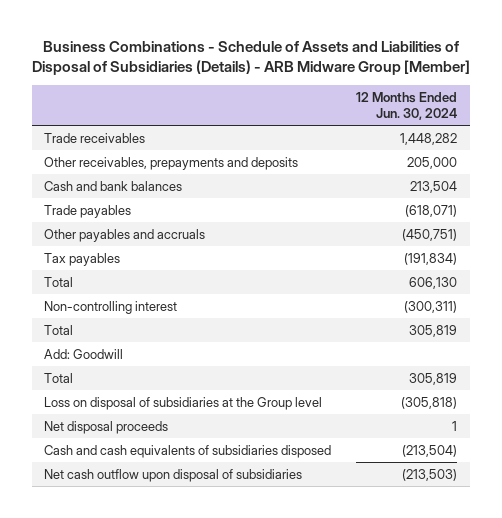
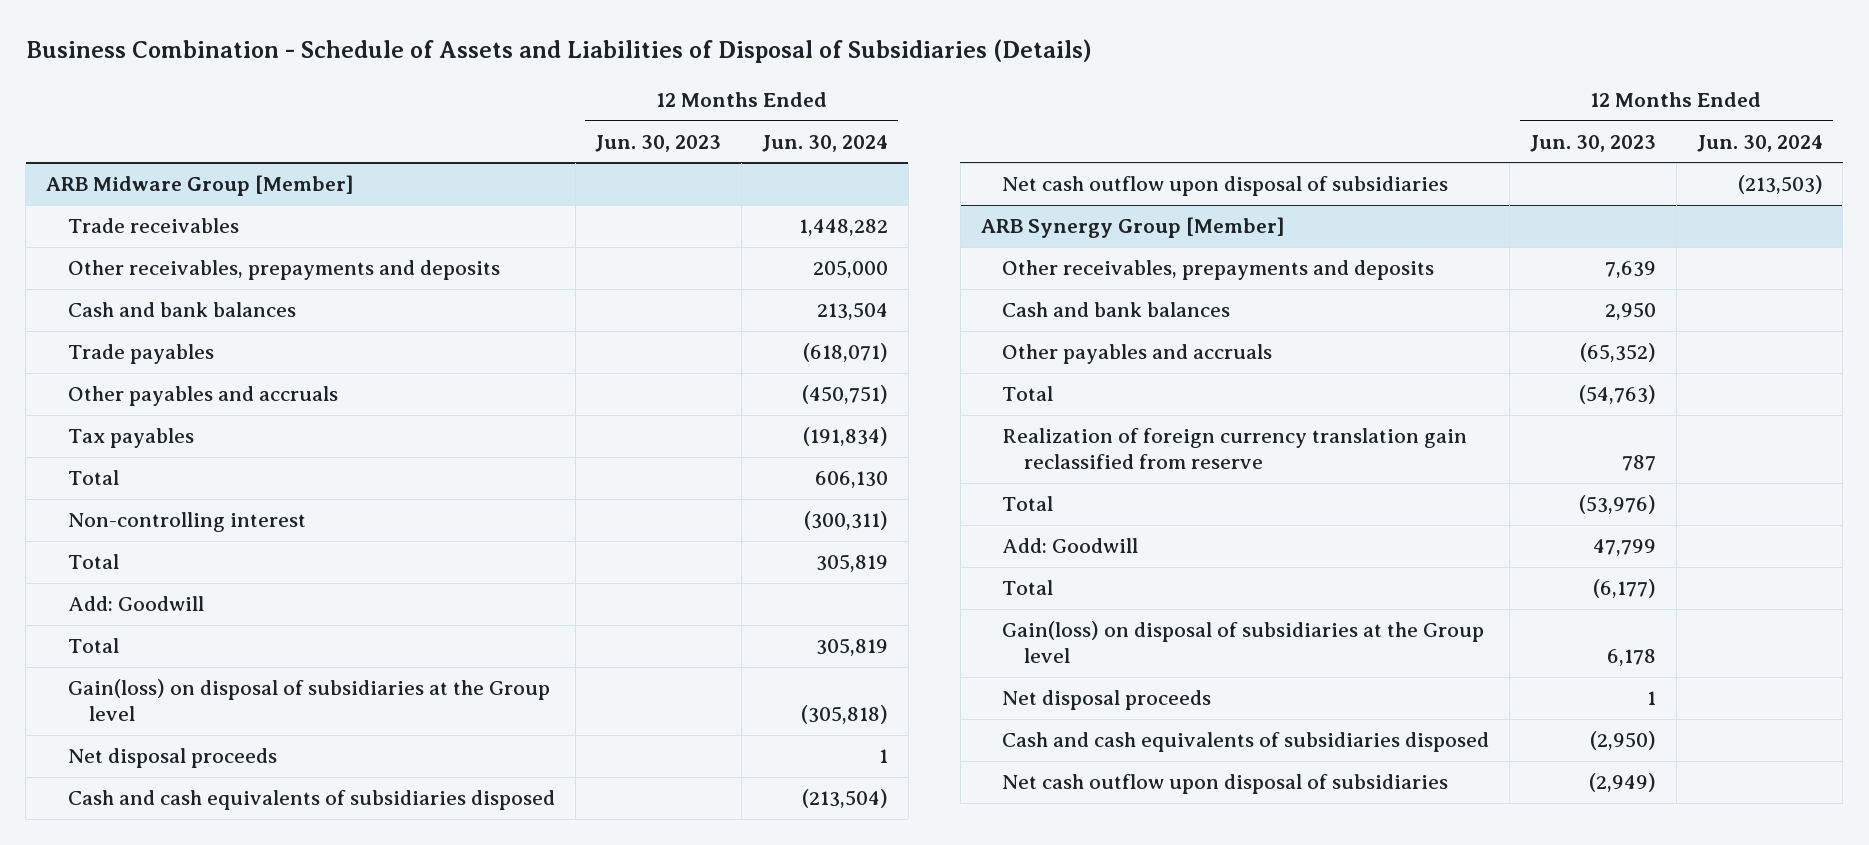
- Business Combinations - Schedule of Assets and Liabilities of Disposal of Subsidiaries (Details) - ARB Midware Group [Member]
+ Business Combination - Schedule of Assets and Liabilities of Disposal of Subsidiaries (Details)
- | 12 Months Ended Jun. 30, 2024
+ | 12 Months Ended Jun. 30, 2023 | 12 Months Ended Jun. 30, 2024
+ ARB Midware Group [Member]
- Loss on disposal of subsidiaries at the Group level | (305,818)
+ Gain(loss) on disposal of subsidiaries at the Group level | | (305,818)
+ ARB Synergy Group [Member]
+ Other receivables, prepayments and deposits | 7,639 |
+ Cash and bank balances | 2,950 |
+ Other payables and accruals | (65,352) |
+ Total | (54,763) |
+ Realization of foreign currency translation gain reclassified from reserve | 787 |
+ Total | (53,976) |
+ Add: Goodwill | 47,799 |
+ Total | (6,177) |
+ Gain(loss) on disposal of subsidiaries at the Group level | 6,178 |
+ Net disposal proceeds | 1 |
+ Cash and cash equivalents of subsidiaries disposed | (2,950) |
+ Net cash outflow upon disposal of subsidiaries | (2,949) |

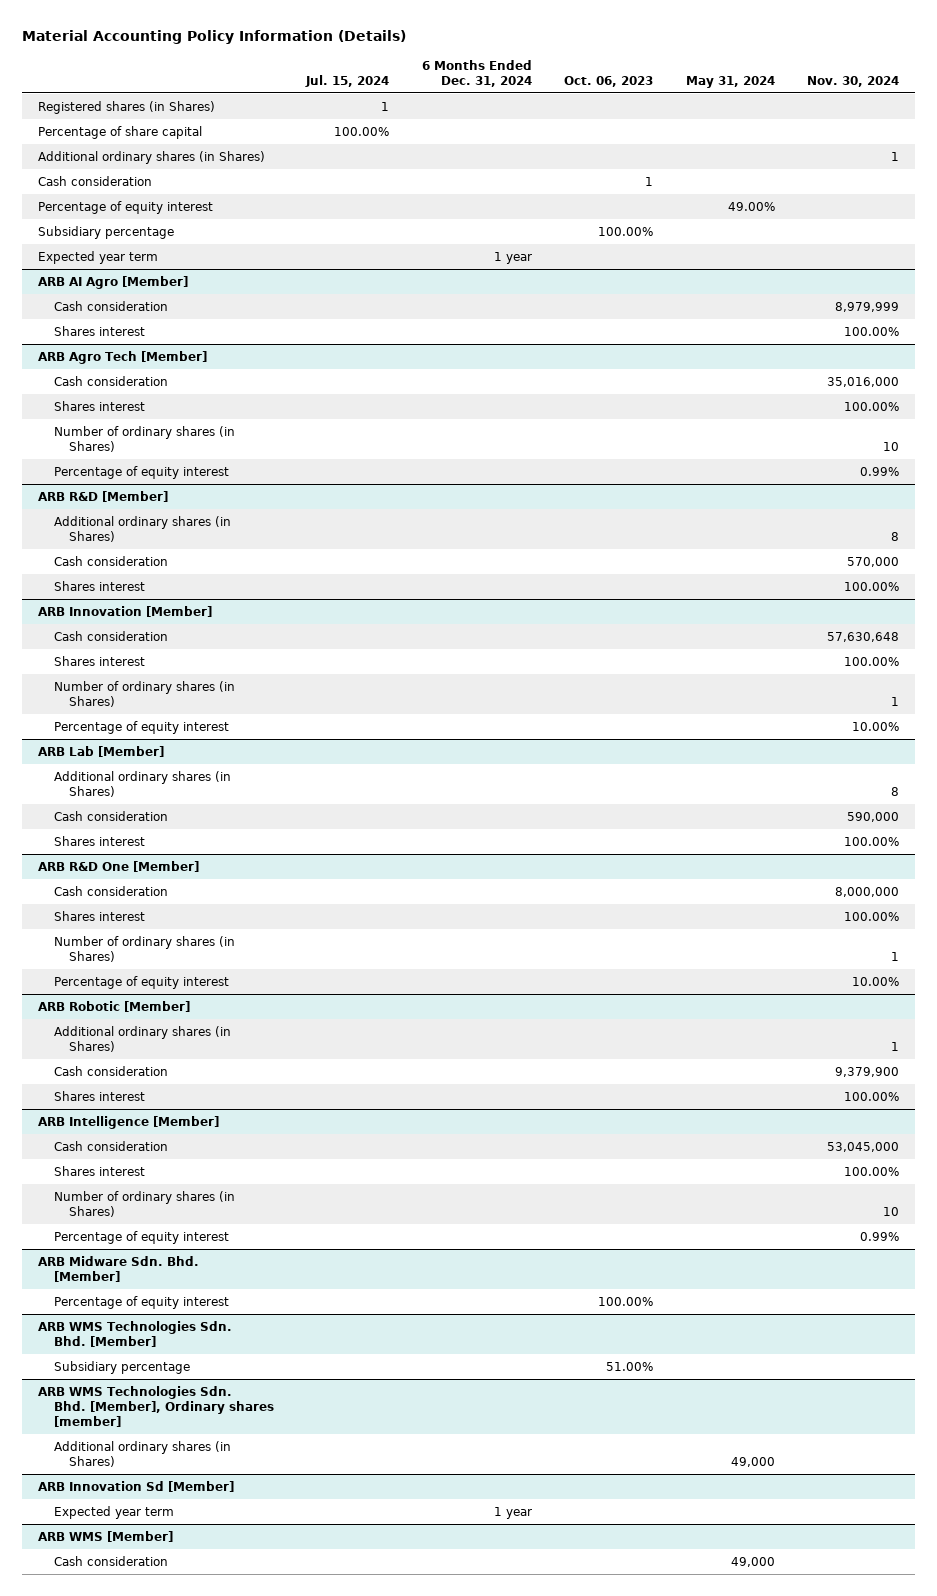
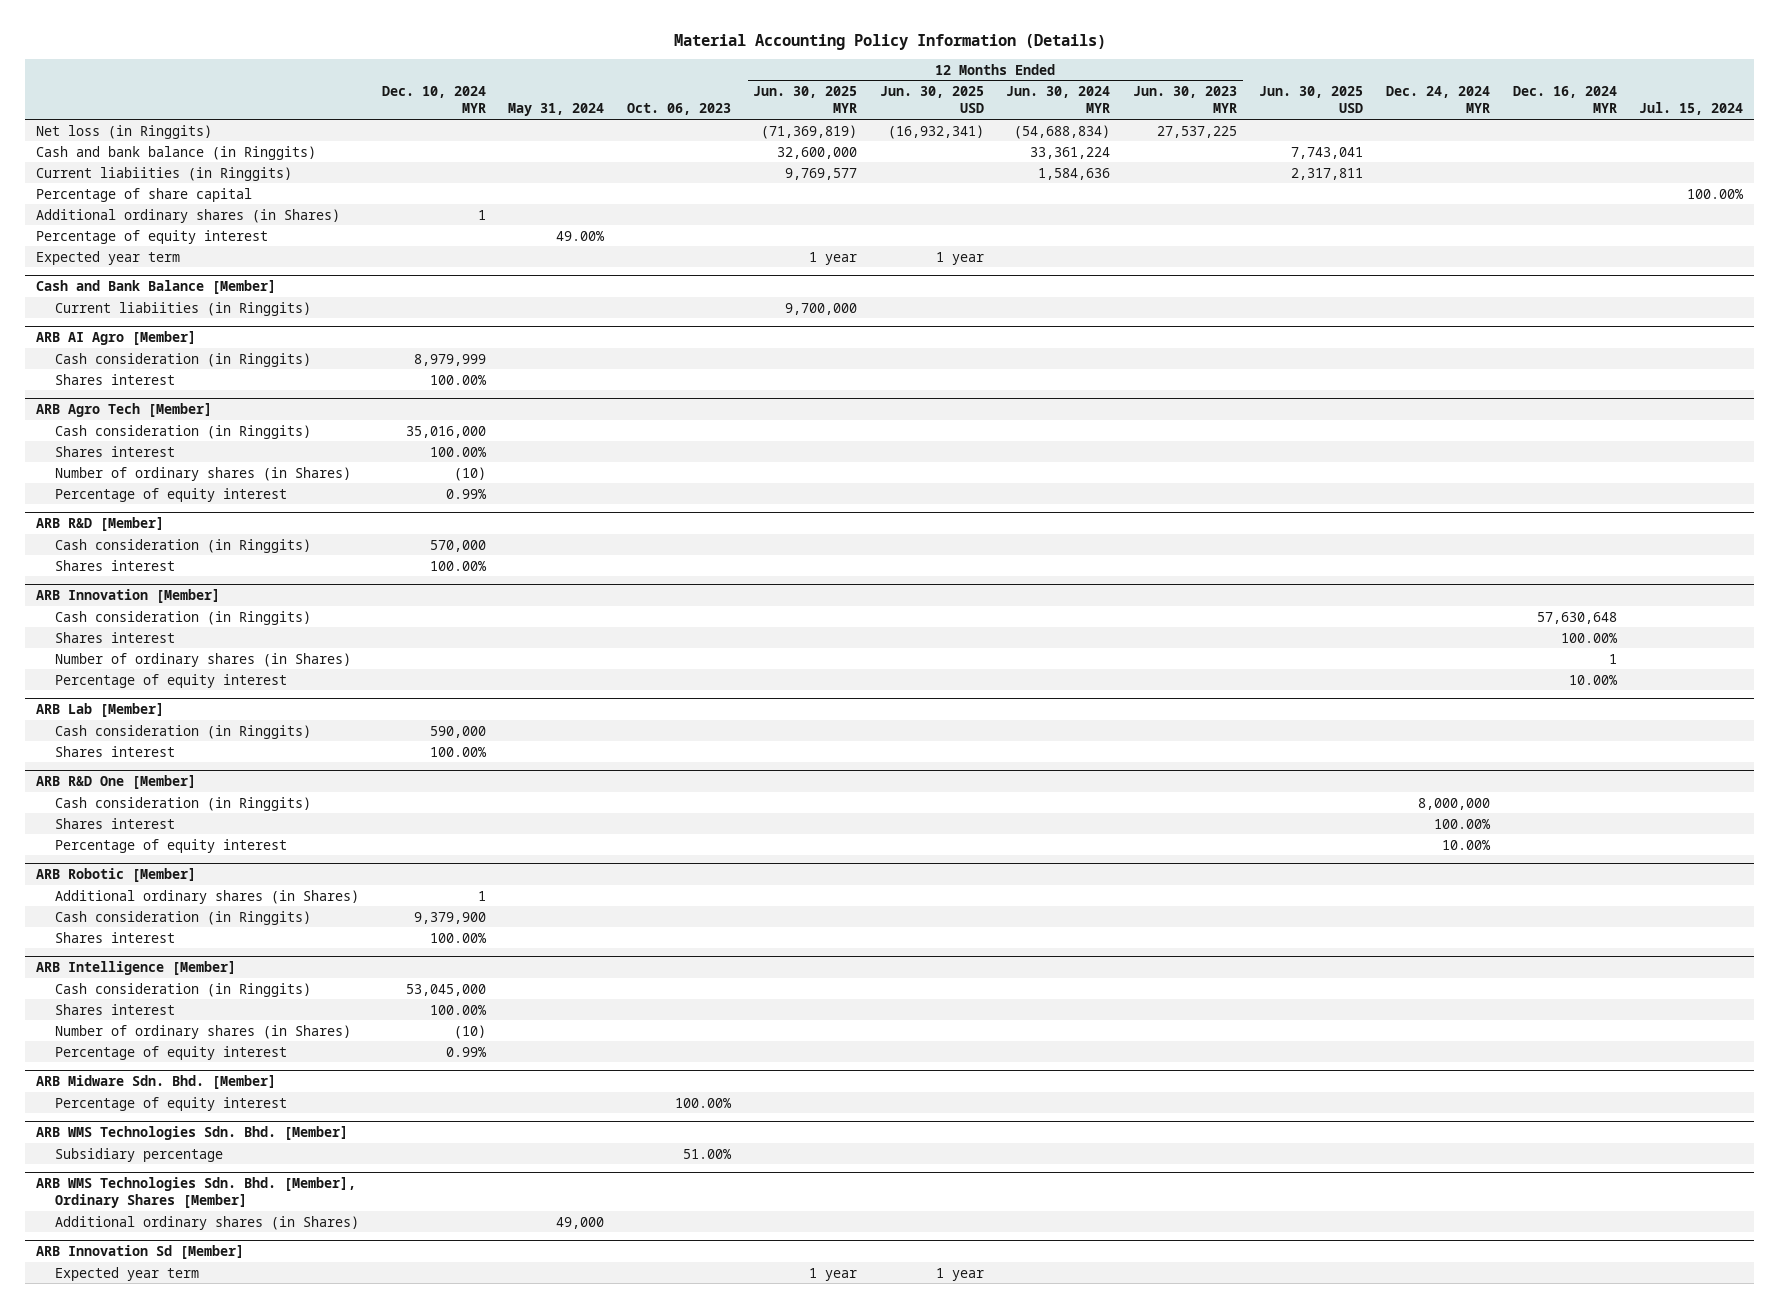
- | Jul. 15, 2024 | 6 Months Ended Dec. 31, 2024 | Oct. 06, 2023 | May 31, 2024 | Nov. 30, 2024
+ | Dec. 10, 2024 MYR | May 31, 2024 | Oct. 06, 2023 | 12 Months Ended Jun. 30, 2025 MYR | 12 Months Ended Jun. 30, 2025 USD | 12 Months Ended Jun. 30, 2024 MYR | 12 Months Ended Jun. 30, 2023 MYR | Jun. 30, 2025 USD | Dec. 24, 2024 MYR | Dec. 16, 2024 MYR | Jul. 15, 2024
- Registered shares (in Shares) | 1 | | | |
+ Net loss (in Ringgits) | | | | (71,369,819) | (16,932,341) | (54,688,834) | 27,537,225 | | | |
+ Cash and bank balance (in Ringgits) | | | | 32,600,000 | | 33,361,224 | | 7,743,041 | | |
+ Current liabiities (in Ringgits) | | | | 9,769,577 | | 1,584,636 | | 2,317,811 | | |
- Cash consideration | | | 1 | |
- Subsidiary percentage | | | 100.00% | |
+ Cash and Bank Balance [Member]
+ Current liabiities (in Ringgits) | | | | 9,700,000 | | | | | | |
@ ARB AI Agro [Member]
- Cash consideration | | | | | 8,979,999
+ Cash consideration (in Ringgits) | 8,979,999 | | | | | | | | | |
@ ARB Agro Tech [Member]
- Cash consideration | | | | | 35,016,000
+ Cash consideration (in Ringgits) | 35,016,000 | | | | | | | | | |
@ ARB R&D [Member]
- Additional ordinary shares (in Shares) | | | | | 8
- Cash consideration | | | | | 570,000
+ Cash consideration (in Ringgits) | 570,000 | | | | | | | | | |
@ ARB Innovation [Member]
- Cash consideration | | | | | 57,630,648
+ Cash consideration (in Ringgits) | | | | | | | | | | 57,630,648 |
@ ARB Lab [Member]
- Additional ordinary shares (in Shares) | | | | | 8
- Cash consideration | | | | | 590,000
+ Cash consideration (in Ringgits) | 590,000 | | | | | | | | | |
@ ARB R&D One [Member]
- Cash consideration | | | | | 8,000,000
+ Cash consideration (in Ringgits) | | | | | | | | | 8,000,000 | |
- Number of ordinary shares (in Shares) | | | | | 1
@ ARB Robotic [Member]
- Cash consideration | | | | | 9,379,900
+ Cash consideration (in Ringgits) | 9,379,900 | | | | | | | | | |
@ ARB Intelligence [Member]
- Cash consideration | | | | | 53,045,000
+ Cash consideration (in Ringgits) | 53,045,000 | | | | | | | | | |
- ARB WMS Technologies Sdn. Bhd. [Member], Ordinary shares [member]
+ ARB WMS Technologies Sdn. Bhd. [Member], Ordinary Shares [Member]
- ARB WMS [Member]
- Cash consideration | | | | 49,000 |

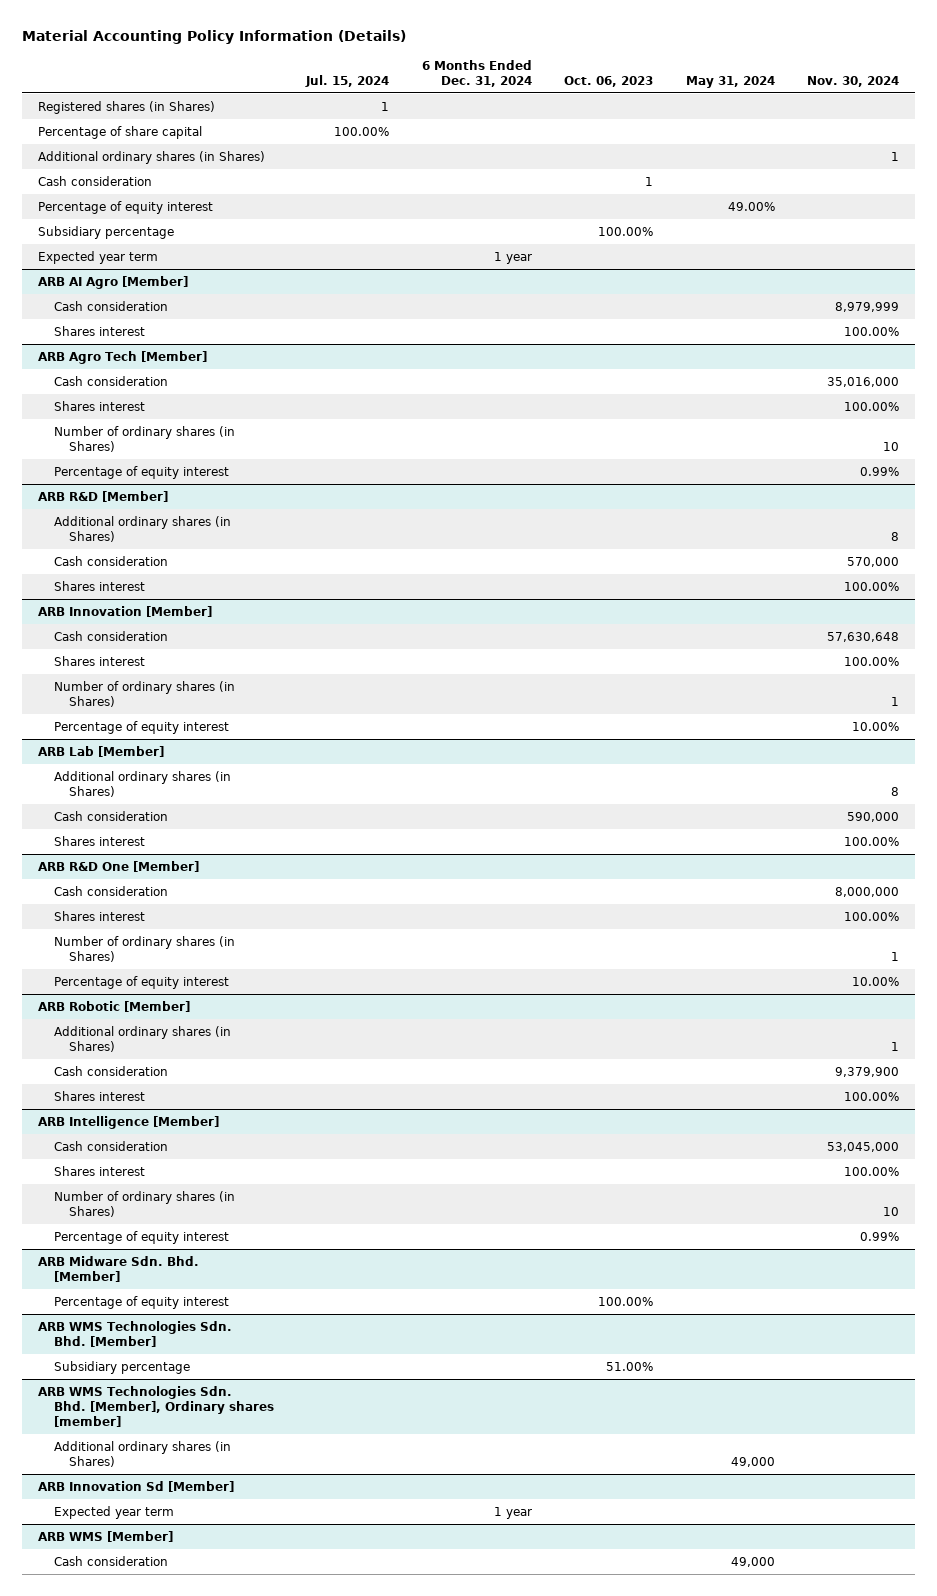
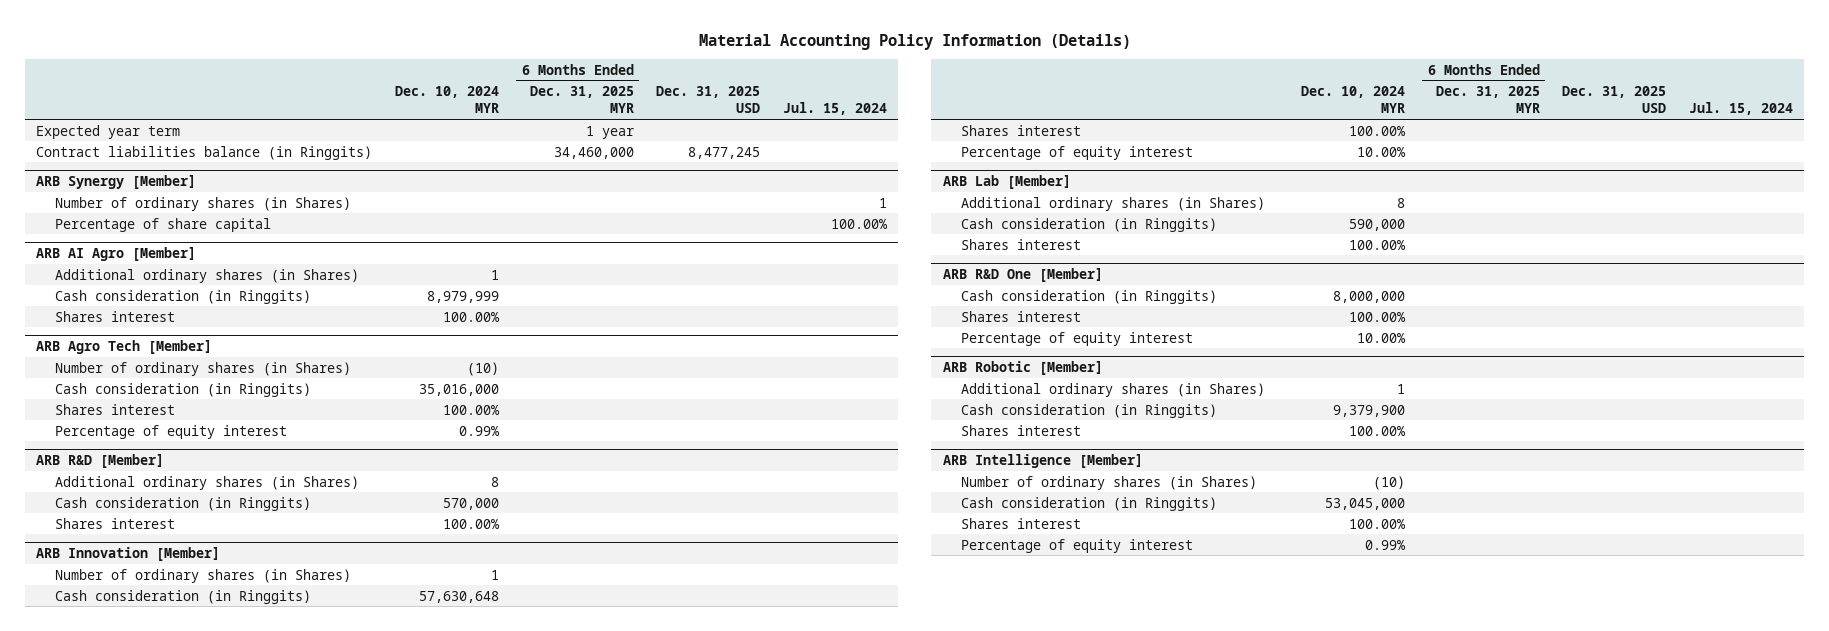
- | Jul. 15, 2024 | 6 Months Ended Dec. 31, 2024 | Oct. 06, 2023 | May 31, 2024 | Nov. 30, 2024
+ | Dec. 10, 2024 MYR | 6 Months Ended Dec. 31, 2025 MYR | Dec. 31, 2025 USD | Jul. 15, 2024
- Registered shares (in Shares) | 1 | | | |
- Percentage of share capital | 100.00% | | | |
- Additional ordinary shares (in Shares) | | | | | 1
- Cash consideration | | | 1 | |
- Percentage of equity interest | | | | 49.00% |
- Subsidiary percentage | | | 100.00% | |
+ Contract liabilities balance (in Ringgits) | | 34,460,000 | 8,477,245 |
+ ARB Synergy [Member]
+ Number of ordinary shares (in Shares) | | | | 1
+ Percentage of share capital | | | | 100.00%
@ ARB AI Agro [Member]
- Cash consideration | | | | | 8,979,999
+ Additional ordinary shares (in Shares) | 1 | | |
+ Cash consideration (in Ringgits) | 8,979,999 | | |
@ ARB Agro Tech [Member]
- Cash consideration | | | | | 35,016,000
+ Cash consideration (in Ringgits) | 35,016,000 | | |
moved down: Shares interest | 100.00% | | |
@ ARB R&D [Member]
- Cash consideration | | | | | 570,000
+ Cash consideration (in Ringgits) | 570,000 | | |
@ ARB Innovation [Member]
- Cash consideration | | | | | 57,630,648
+ Cash consideration (in Ringgits) | 57,630,648 | | |
moved down: Shares interest | 100.00% | | |
@ ARB Lab [Member]
- Cash consideration | | | | | 590,000
+ Cash consideration (in Ringgits) | 590,000 | | |
@ ARB R&D One [Member]
- Cash consideration | | | | | 8,000,000
+ Cash consideration (in Ringgits) | 8,000,000 | | |
- Number of ordinary shares (in Shares) | | | | | 1
@ ARB Robotic [Member]
- Cash consideration | | | | | 9,379,900
+ Cash consideration (in Ringgits) | 9,379,900 | | |
@ ARB Intelligence [Member]
- Cash consideration | | | | | 53,045,000
+ Cash consideration (in Ringgits) | 53,045,000 | | |
moved down: Shares interest | 100.00% | | |
- ARB Midware Sdn. Bhd. [Member]
- Percentage of equity interest | | | 100.00% | |
- ARB WMS Technologies Sdn. Bhd. [Member]
- Subsidiary percentage | | | 51.00% | |
- ARB WMS Technologies Sdn. Bhd. [Member], Ordinary shares [member]
- Additional ordinary shares (in Shares) | | | | 49,000 |
- ARB Innovation Sd [Member]
- Expected year term | | 1 year | | |
- ARB WMS [Member]
- Cash consideration | | | | 49,000 |

